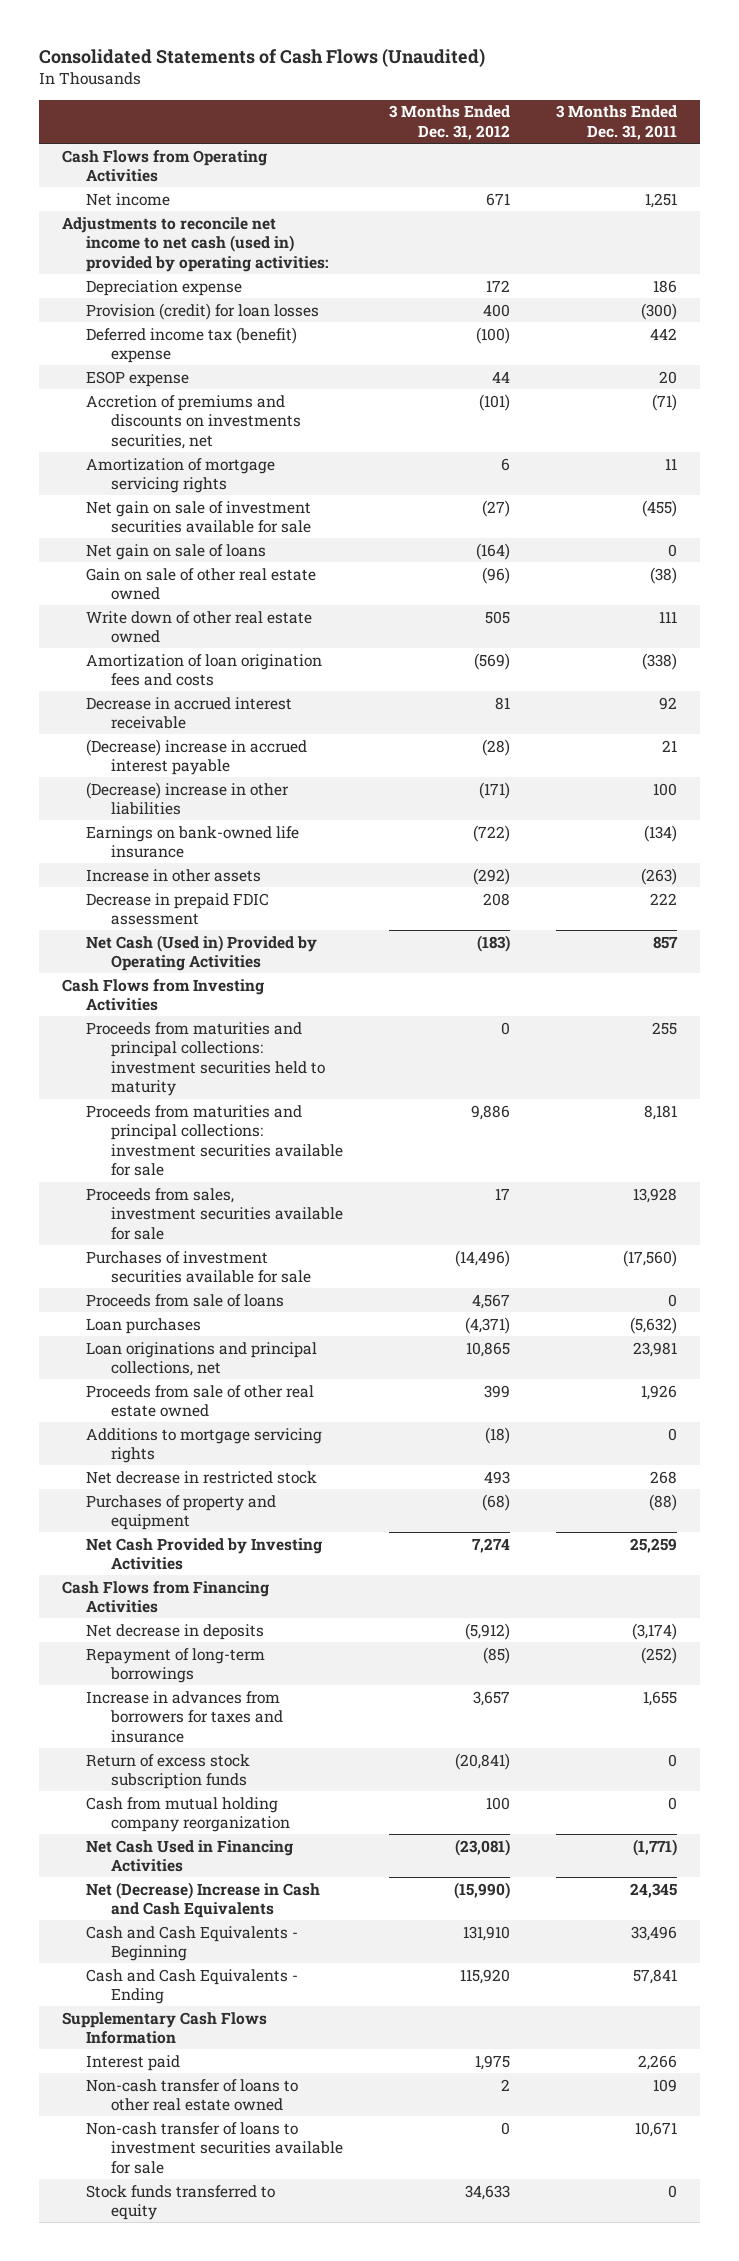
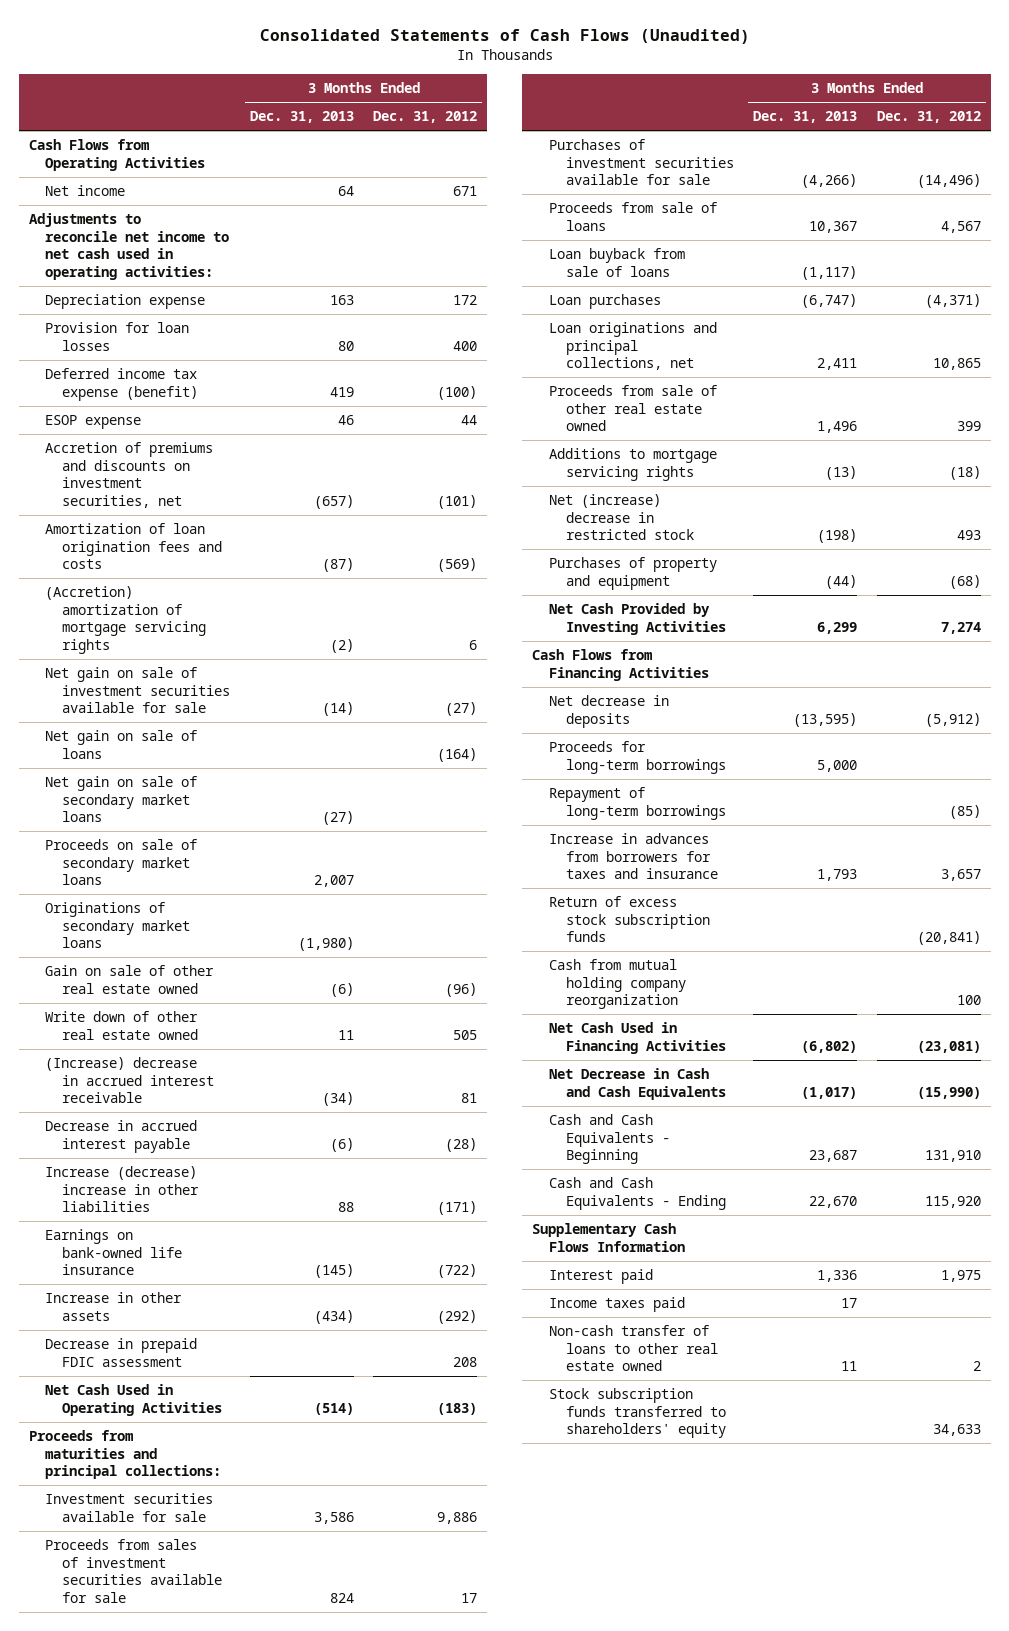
- | 3 Months Ended Dec. 31, 2012 | 3 Months Ended Dec. 31, 2011
+ | 3 Months Ended Dec. 31, 2013 | 3 Months Ended Dec. 31, 2012
- Adjustments to reconcile net income to net cash (used in) provided by operating activities:
+ Adjustments to reconcile net income to net cash used in operating activities:
- Provision (credit) for loan losses | 400 | (300)
- Deferred income tax (benefit) expense | (100) | 442
+ Provision for loan losses | 80 | 400
+ Deferred income tax expense (benefit) | 419 | (100)
- Accretion of premiums and discounts on investments securities, net | (101) | (71)
- Amortization of mortgage servicing rights | 6 | 11
+ Accretion of premiums and discounts on investment securities, net | (657) | (101)
moved up: Amortization of loan origination fees and costs | (87) | (569)
+ (Accretion) amortization of mortgage servicing rights | (2) | 6
+ Net gain on sale of secondary market loans | (27) |
+ Proceeds on sale of secondary market loans | 2,007 |
+ Originations of secondary market loans | (1,980) |
- Decrease in accrued interest receivable | 81 | 92
- (Decrease) increase in accrued interest payable | (28) | 21
- (Decrease) increase in other liabilities | (171) | 100
+ (Increase) decrease in accrued interest receivable | (34) | 81
+ Decrease in accrued interest payable | (6) | (28)
+ Increase (decrease) increase in other liabilities | 88 | (171)
- Net Cash (Used in) Provided by Operating Activities | (183) | 857
- Cash Flows from Investing Activities
- Proceeds from maturities and principal collections: investment securities held to maturity | 0 | 255
- Proceeds from maturities and principal collections: investment securities available for sale | 9,886 | 8,181
- Proceeds from sales, investment securities available for sale | 17 | 13,928
+ Net Cash Used in Operating Activities | (514) | (183)
+ Proceeds from maturities and principal collections:
+ Investment securities available for sale | 3,586 | 9,886
+ Proceeds from sales of investment securities available for sale | 824 | 17
+ Loan buyback from sale of loans | (1,117) |
- Net decrease in restricted stock | 493 | 268
+ Net (increase) decrease in restricted stock | (198) | 493
+ Proceeds for long-term borrowings | 5,000 |
- Net (Decrease) Increase in Cash and Cash Equivalents | (15,990) | 24,345
+ Net Decrease in Cash and Cash Equivalents | (1,017) | (15,990)
+ Income taxes paid | 17 |
- Non-cash transfer of loans to investment securities available for sale | 0 | 10,671
- Stock funds transferred to equity | 34,633 | 0
+ Stock subscription funds transferred to shareholders' equity | | 34,633

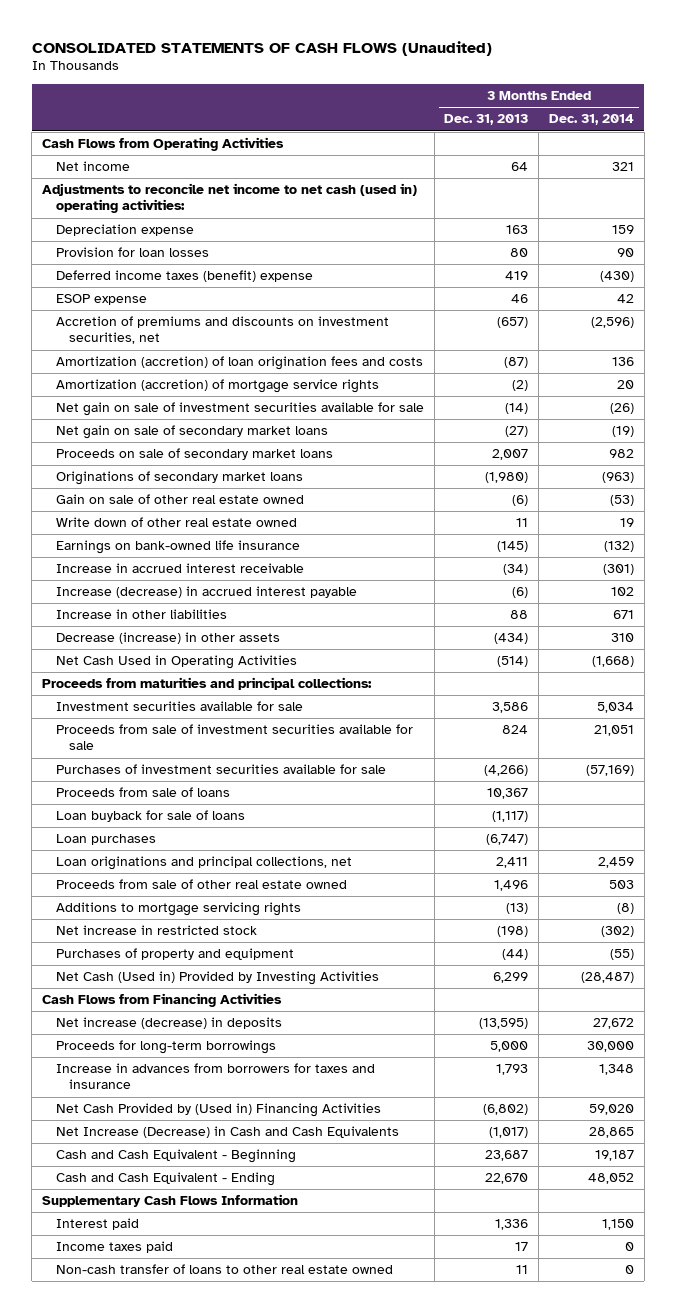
- Consolidated Statements of Cash Flows (Unaudited)
+ CONSOLIDATED STATEMENTS OF CASH FLOWS (Unaudited)
- | 3 Months Ended Dec. 31, 2013 | 3 Months Ended Dec. 31, 2012
+ | 3 Months Ended Dec. 31, 2013 | 3 Months Ended Dec. 31, 2014
- Adjustments to reconcile net income to net cash used in operating activities:
+ Adjustments to reconcile net income to net cash (used in) operating activities:
- Deferred income tax expense (benefit) | 419 | (100)
+ Deferred income taxes (benefit) expense | 419 | (430)
- Amortization of loan origination fees and costs | (87) | (569)
- (Accretion) amortization of mortgage servicing rights | (2) | 6
+ Amortization (accretion) of loan origination fees and costs | (87) | 136
+ Amortization (accretion) of mortgage service rights | (2) | 20
- Net gain on sale of loans | | (164)
- (Increase) decrease in accrued interest receivable | (34) | 81
- Decrease in accrued interest payable | (6) | (28)
- Increase (decrease) increase in other liabilities | 88 | (171)
- Increase in other assets | (434) | (292)
- Decrease in prepaid FDIC assessment | | 208
+ Increase in accrued interest receivable | (34) | (301)
+ Increase (decrease) in accrued interest payable | (6) | 102
+ Increase in other liabilities | 88 | 671
+ Decrease (increase) in other assets | (434) | 310
- Proceeds from sales of investment securities available for sale | 824 | 17
+ Proceeds from sale of investment securities available for sale | 824 | 21,051
- Loan buyback from sale of loans | (1,117) |
+ Loan buyback for sale of loans | (1,117) |
- Net (increase) decrease in restricted stock | (198) | 493
+ Net increase in restricted stock | (198) | (302)
- Net Cash Provided by Investing Activities | 6,299 | 7,274
+ Net Cash (Used in) Provided by Investing Activities | 6,299 | (28,487)
- Net decrease in deposits | (13,595) | (5,912)
+ Net increase (decrease) in deposits | (13,595) | 27,672
- Repayment of long-term borrowings | | (85)
- Return of excess stock subscription funds | | (20,841)
- Cash from mutual holding company reorganization | | 100
- Net Cash Used in Financing Activities | (6,802) | (23,081)
- Net Decrease in Cash and Cash Equivalents | (1,017) | (15,990)
- Cash and Cash Equivalents - Beginning | 23,687 | 131,910
- Cash and Cash Equivalents - Ending | 22,670 | 115,920
+ Net Cash Provided by (Used in) Financing Activities | (6,802) | 59,020
+ Net Increase (Decrease) in Cash and Cash Equivalents | (1,017) | 28,865
+ Cash and Cash Equivalent - Beginning | 23,687 | 19,187
+ Cash and Cash Equivalent - Ending | 22,670 | 48,052
- Stock subscription funds transferred to shareholders' equity | | 34,633

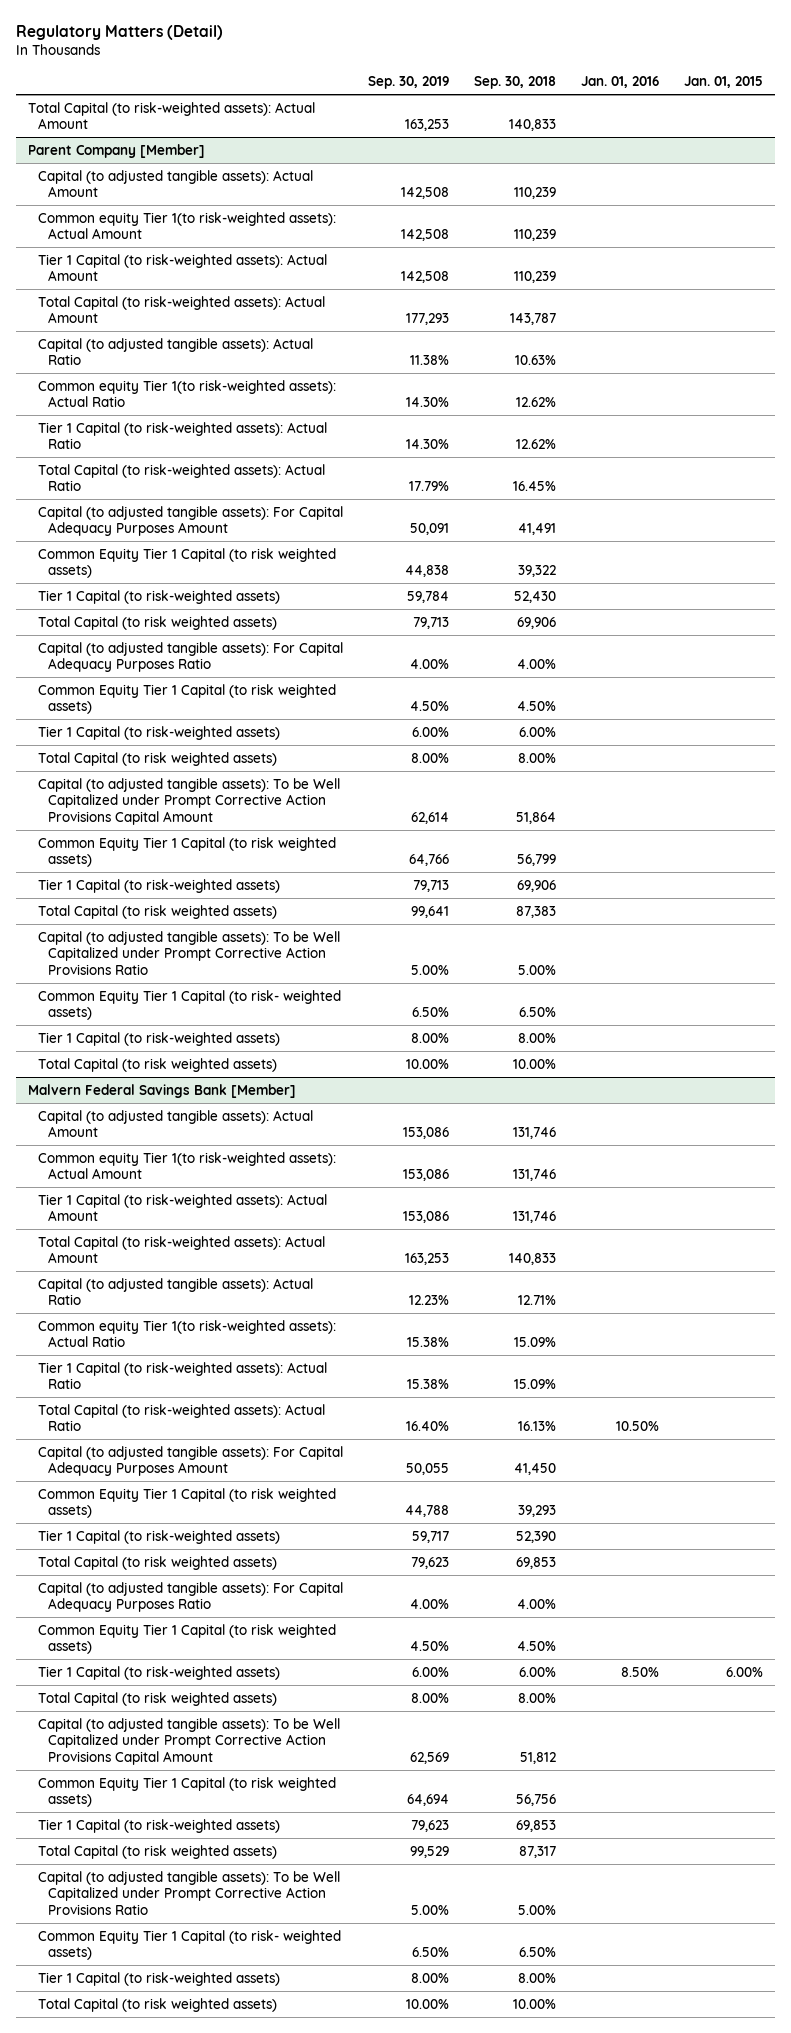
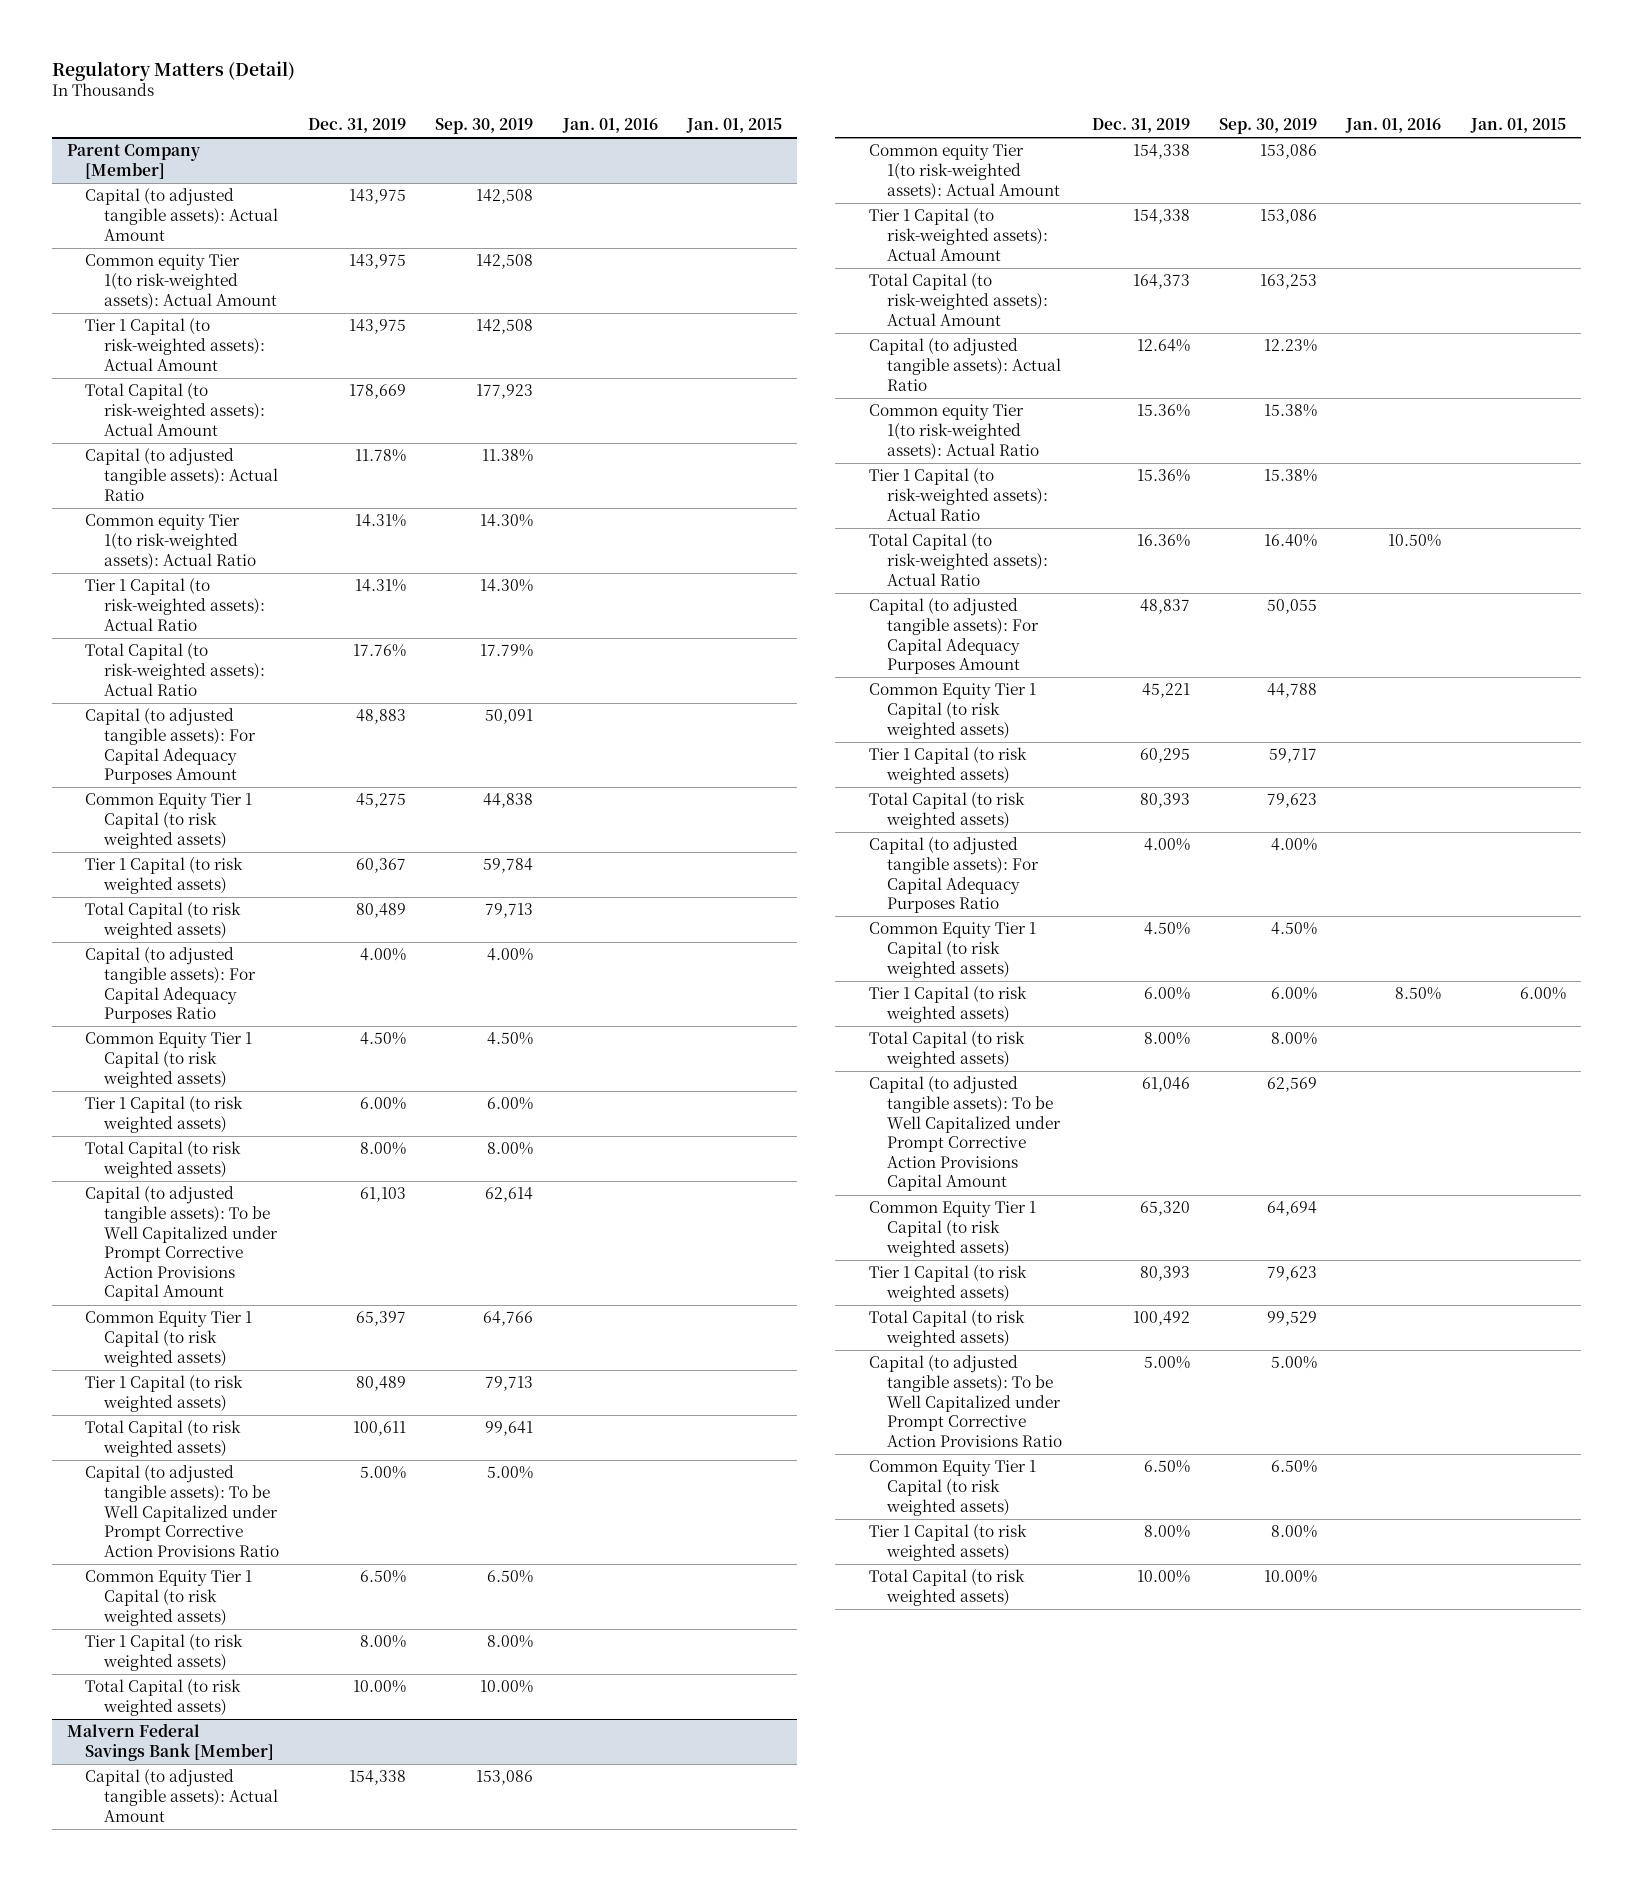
- | Sep. 30, 2019 | Sep. 30, 2018 | Jan. 01, 2016 | Jan. 01, 2015
+ | Dec. 31, 2019 | Sep. 30, 2019 | Jan. 01, 2016 | Jan. 01, 2015
- Total Capital (to risk-weighted assets): Actual Amount | 163,253 | 140,833 | |
@ Parent Company [Member]
- Total Capital (to risk-weighted assets): Actual Amount | 177,293 | 143,787 | |
+ Total Capital (to risk-weighted assets): Actual Amount | 178,669 | 177,923 | |
- Tier 1 Capital (to risk-weighted assets) | 59,784 | 52,430 | |
+ Tier 1 Capital (to risk weighted assets) | 60,367 | 59,784 | |
- Tier 1 Capital (to risk-weighted assets) | 6.00% | 6.00% | |
+ Tier 1 Capital (to risk weighted assets) | 6.00% | 6.00% | |
- Tier 1 Capital (to risk-weighted assets) | 79,713 | 69,906 | |
+ Tier 1 Capital (to risk weighted assets) | 80,489 | 79,713 | |
- Common Equity Tier 1 Capital (to risk- weighted assets) | 6.50% | 6.50% | |
- Tier 1 Capital (to risk-weighted assets) | 8.00% | 8.00% | |
+ Common Equity Tier 1 Capital (to risk weighted assets) | 6.50% | 6.50% | |
+ Tier 1 Capital (to risk weighted assets) | 8.00% | 8.00% | |
@ Malvern Federal Savings Bank [Member]
- Tier 1 Capital (to risk-weighted assets) | 59,717 | 52,390 | |
+ Tier 1 Capital (to risk weighted assets) | 60,295 | 59,717 | |
- Tier 1 Capital (to risk-weighted assets) | 6.00% | 6.00% | 8.50% | 6.00%
+ Tier 1 Capital (to risk weighted assets) | 6.00% | 6.00% | 8.50% | 6.00%
- Tier 1 Capital (to risk-weighted assets) | 79,623 | 69,853 | |
+ Tier 1 Capital (to risk weighted assets) | 80,393 | 79,623 | |
- Common Equity Tier 1 Capital (to risk- weighted assets) | 6.50% | 6.50% | |
- Tier 1 Capital (to risk-weighted assets) | 8.00% | 8.00% | |
+ Common Equity Tier 1 Capital (to risk weighted assets) | 6.50% | 6.50% | |
+ Tier 1 Capital (to risk weighted assets) | 8.00% | 8.00% | |

